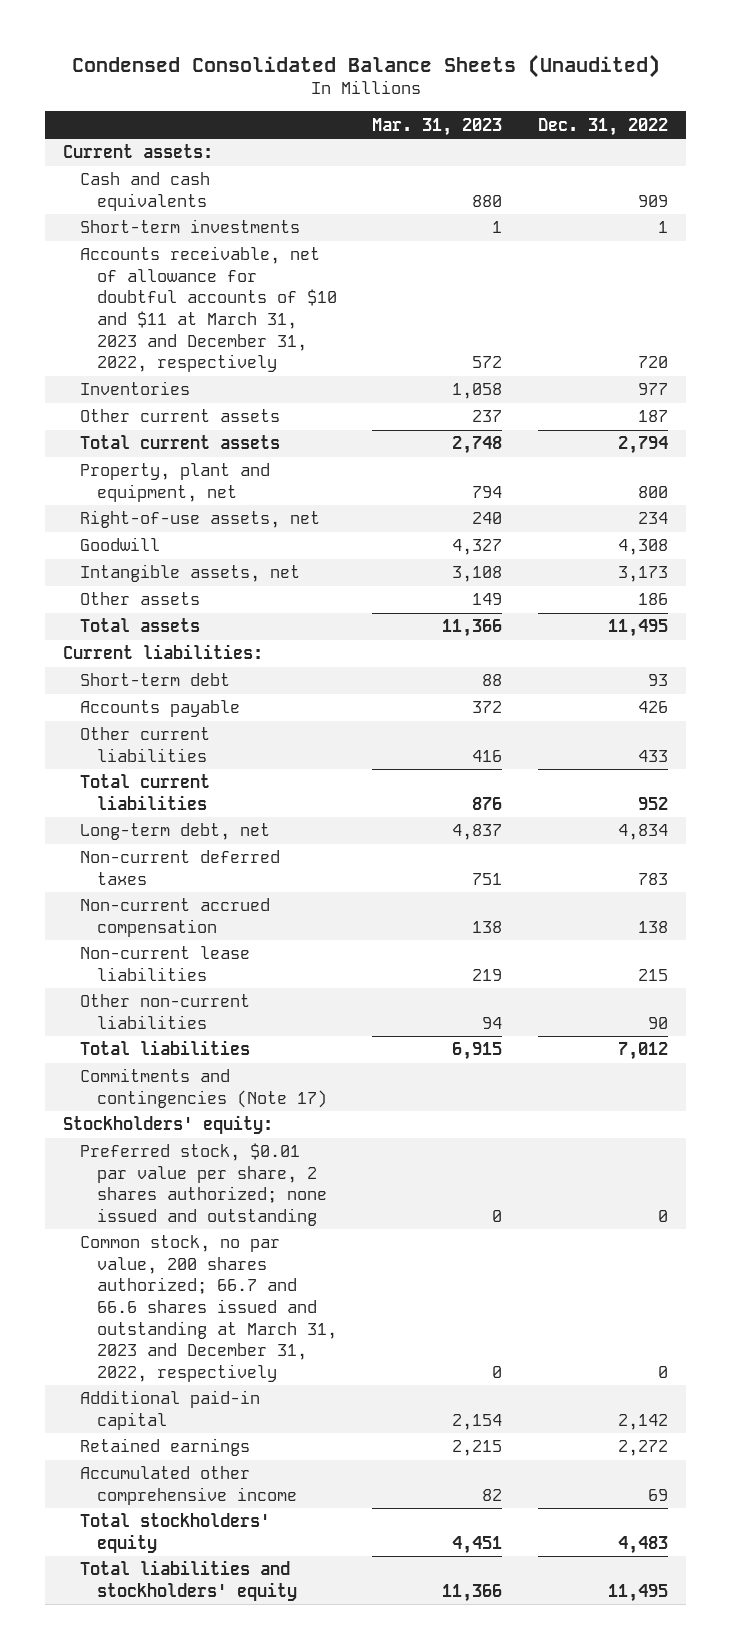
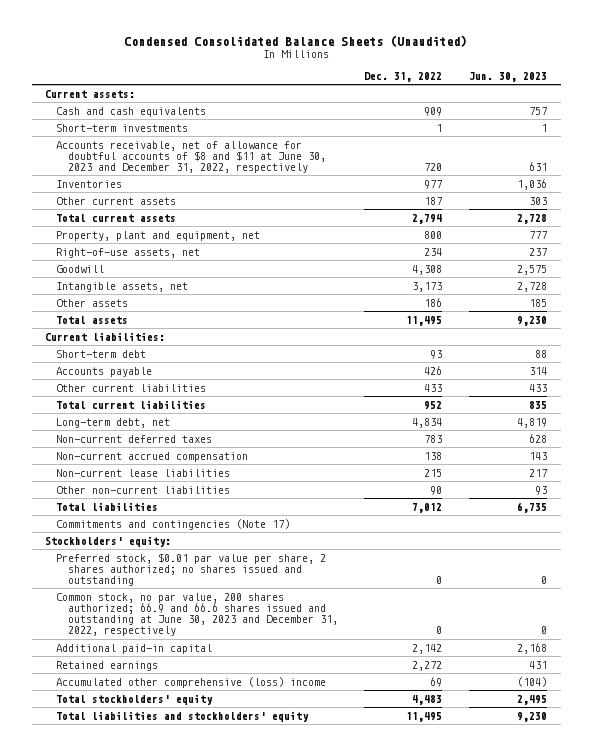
- | Mar. 31, 2023 | Dec. 31, 2022
+ | Dec. 31, 2022 | Jun. 30, 2023
- Accounts receivable, net of allowance for doubtful accounts of $10 and $11 at March 31, 2023 and December 31, 2022, respectively | 572 | 720
+ Accounts receivable, net of allowance for doubtful accounts of $8 and $11 at June 30, 2023 and December 31, 2022, respectively | 720 | 631
- Preferred stock, $0.01 par value per share, 2 shares authorized; none issued and outstanding | 0 | 0
- Common stock, no par value, 200 shares authorized; 66.7 and 66.6 shares issued and outstanding at March 31, 2023 and December 31, 2022, respectively | 0 | 0
+ Preferred stock, $0.01 par value per share, 2 shares authorized; no shares issued and outstanding | 0 | 0
+ Common stock, no par value, 200 shares authorized; 66.9 and 66.6 shares issued and outstanding at June 30, 2023 and December 31, 2022, respectively | 0 | 0
- Accumulated other comprehensive income | 82 | 69
+ Accumulated other comprehensive (loss) income | 69 | (104)

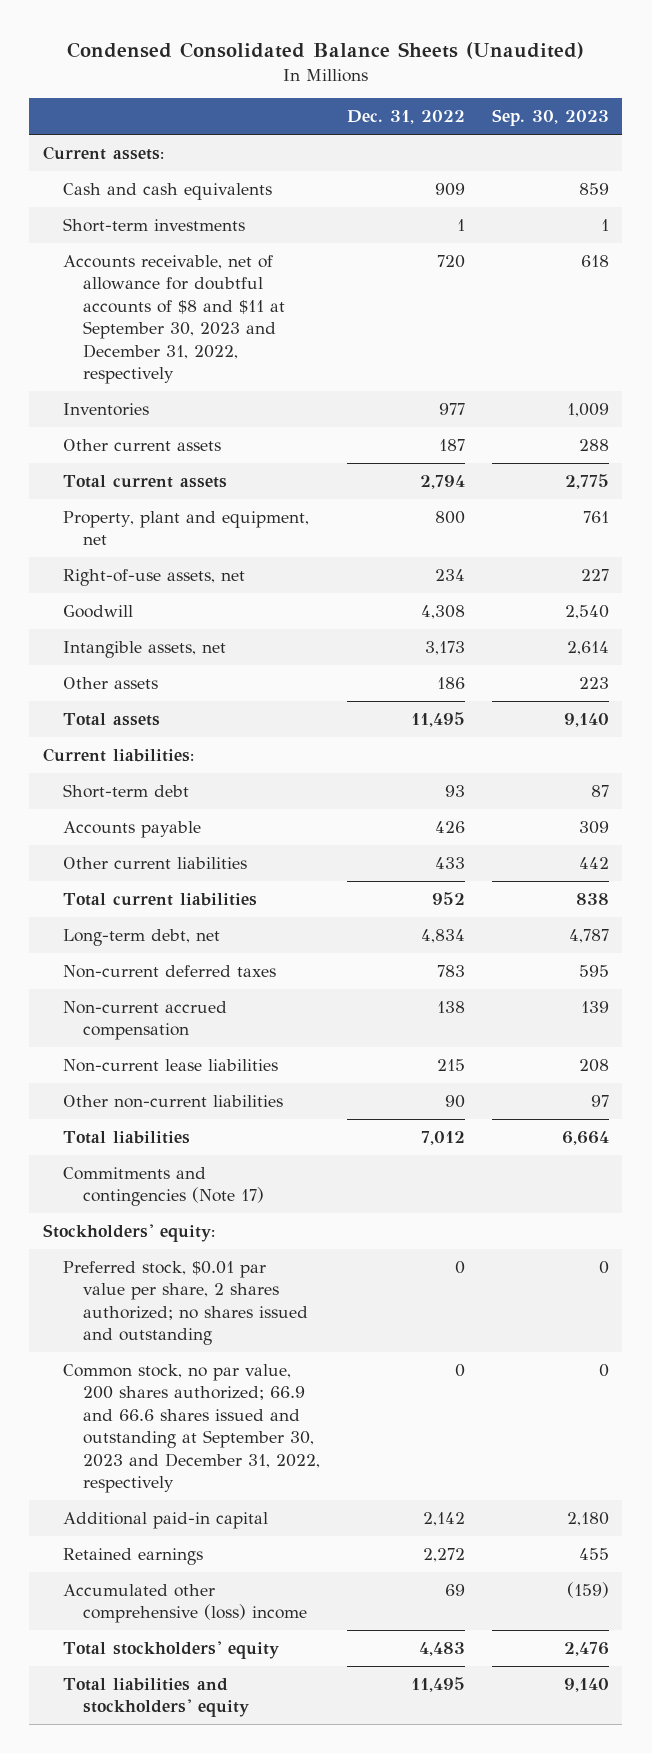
- | Dec. 31, 2022 | Jun. 30, 2023
+ | Dec. 31, 2022 | Sep. 30, 2023
- Accounts receivable, net of allowance for doubtful accounts of $8 and $11 at June 30, 2023 and December 31, 2022, respectively | 720 | 631
+ Accounts receivable, net of allowance for doubtful accounts of $8 and $11 at September 30, 2023 and December 31, 2022, respectively | 720 | 618
- Common stock, no par value, 200 shares authorized; 66.9 and 66.6 shares issued and outstanding at June 30, 2023 and December 31, 2022, respectively | 0 | 0
+ Common stock, no par value, 200 shares authorized; 66.9 and 66.6 shares issued and outstanding at September 30, 2023 and December 31, 2022, respectively | 0 | 0

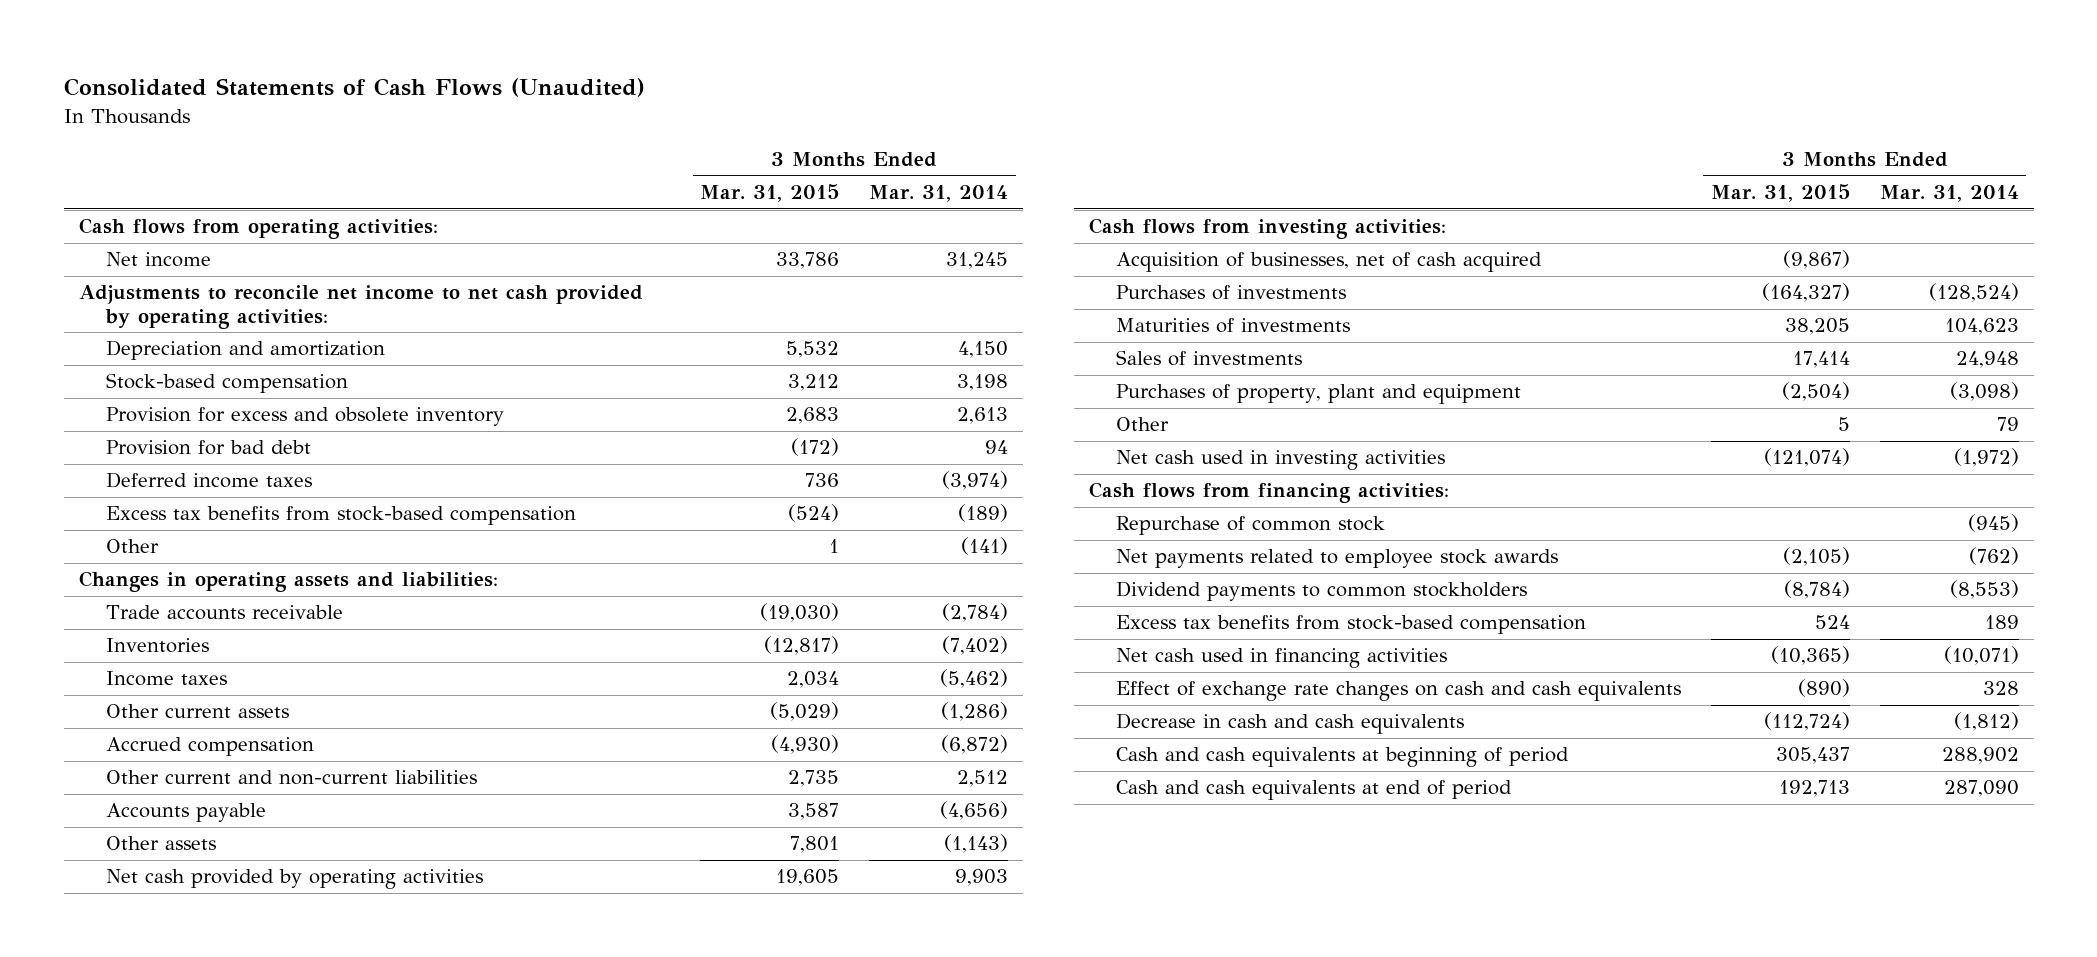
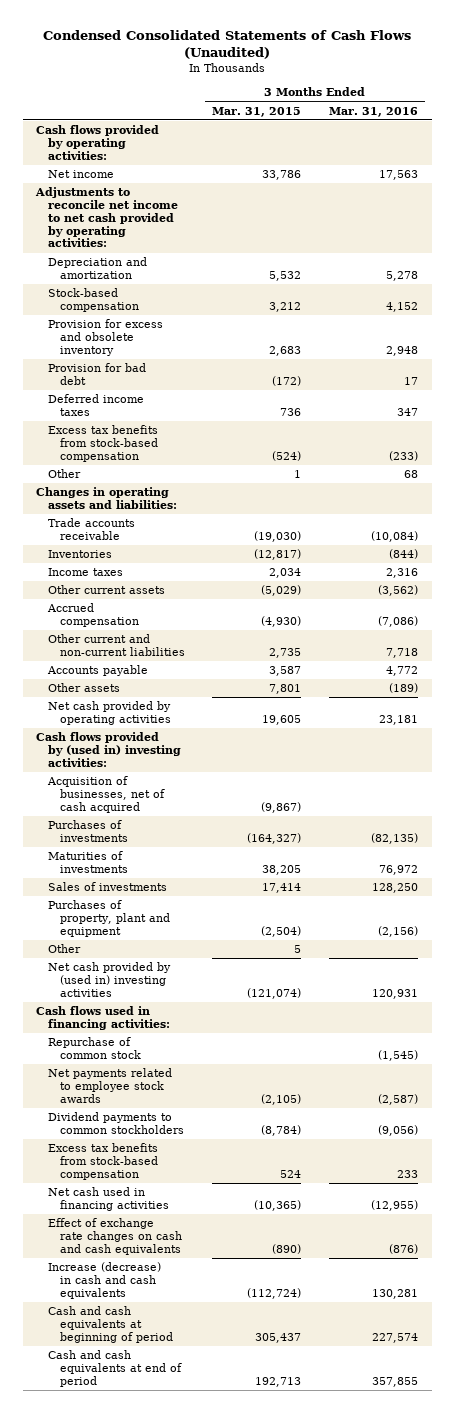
- Consolidated Statements of Cash Flows (Unaudited)
+ Condensed Consolidated Statements of Cash Flows (Unaudited)
- | 3 Months Ended Mar. 31, 2015 | 3 Months Ended Mar. 31, 2014
+ | 3 Months Ended Mar. 31, 2015 | 3 Months Ended Mar. 31, 2016
- Cash flows from operating activities:
+ Cash flows provided by operating activities:
- Cash flows from investing activities:
+ Cash flows provided by (used in) investing activities:
- Net cash used in investing activities | (121,074) | (1,972)
- Cash flows from financing activities:
+ Net cash provided by (used in) investing activities | (121,074) | 120,931
+ Cash flows used in financing activities:
- Decrease in cash and cash equivalents | (112,724) | (1,812)
+ Increase (decrease) in cash and cash equivalents | (112,724) | 130,281

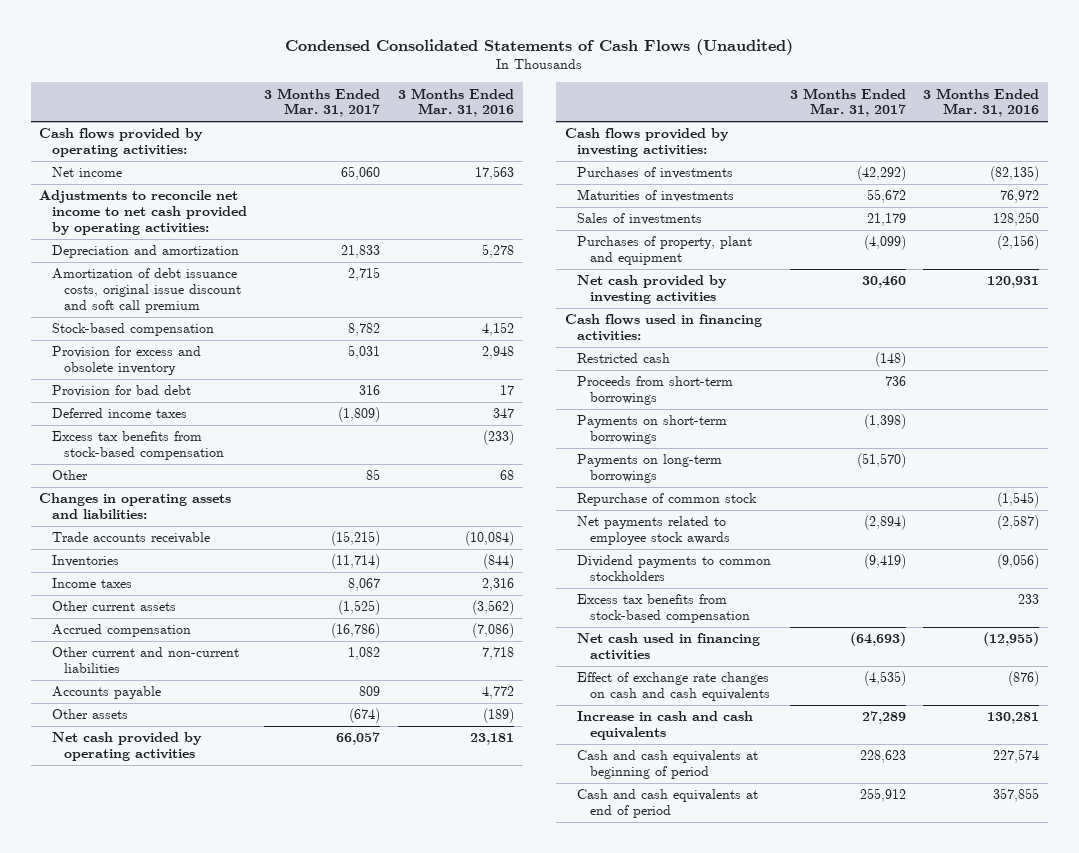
- | 3 Months Ended Mar. 31, 2015 | 3 Months Ended Mar. 31, 2016
+ | 3 Months Ended Mar. 31, 2017 | 3 Months Ended Mar. 31, 2016
+ Amortization of debt issuance costs, original issue discount and soft call premium | 2,715 |
- Cash flows provided by (used in) investing activities:
- Acquisition of businesses, net of cash acquired | (9,867) |
+ Cash flows provided by investing activities:
- Other | 5 |
- Net cash provided by (used in) investing activities | (121,074) | 120,931
+ Net cash provided by investing activities | 30,460 | 120,931
+ Restricted cash | (148) |
+ Proceeds from short-term borrowings | 736 |
+ Payments on short-term borrowings | (1,398) |
+ Payments on long-term borrowings | (51,570) |
- Increase (decrease) in cash and cash equivalents | (112,724) | 130,281
+ Increase in cash and cash equivalents | 27,289 | 130,281

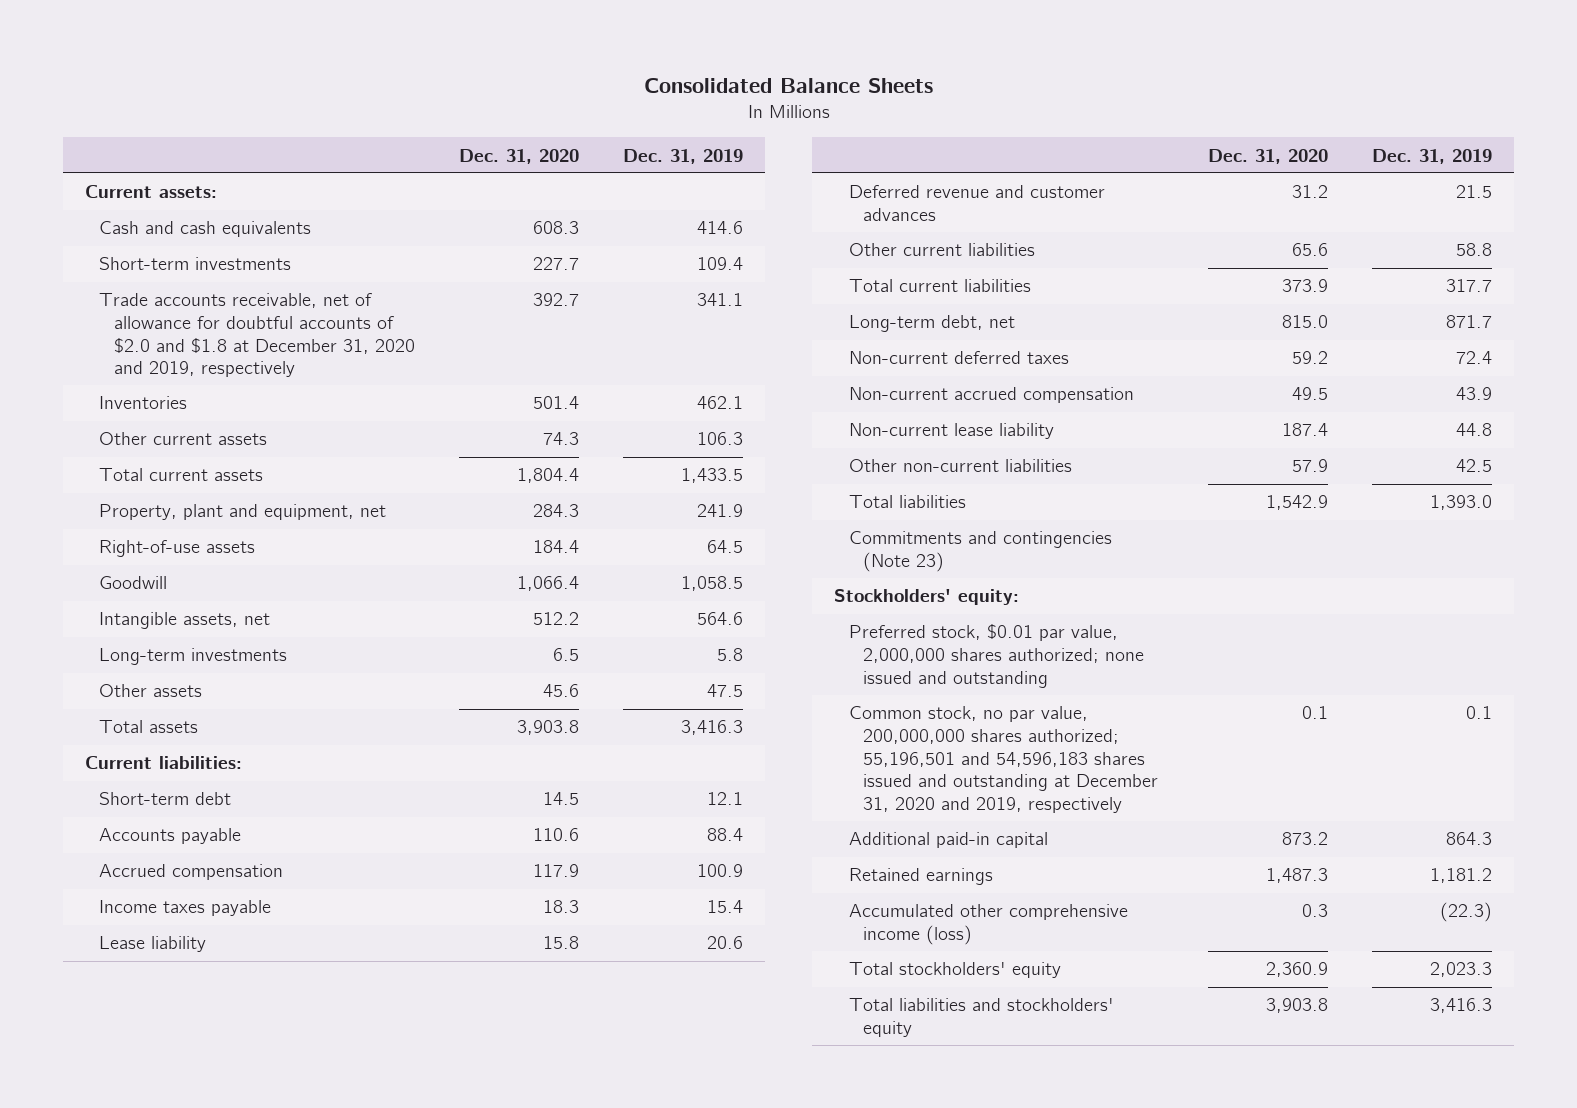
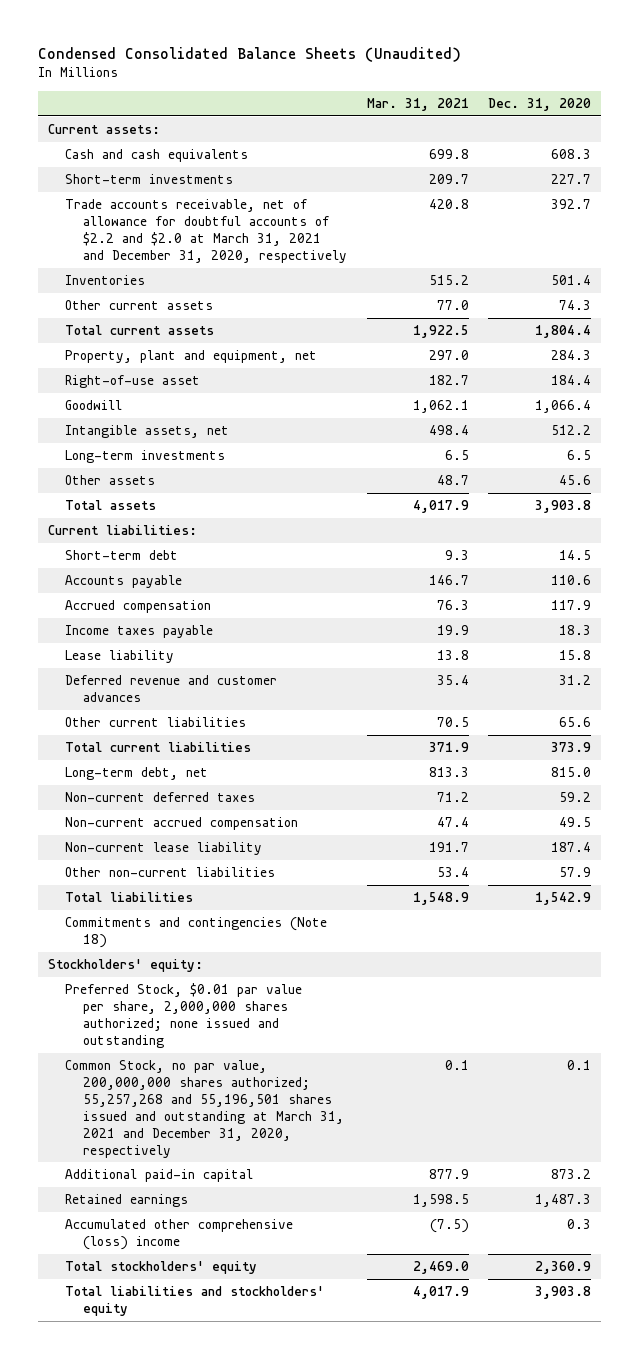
- Consolidated Balance Sheets
+ Condensed Consolidated Balance Sheets (Unaudited)
- | Dec. 31, 2020 | Dec. 31, 2019
+ | Mar. 31, 2021 | Dec. 31, 2020
- Trade accounts receivable, net of allowance for doubtful accounts of $2.0 and $1.8 at December 31, 2020 and 2019, respectively | 392.7 | 341.1
+ Trade accounts receivable, net of allowance for doubtful accounts of $2.2 and $2.0 at March 31, 2021 and December 31, 2020, respectively | 420.8 | 392.7
- Right-of-use assets | 184.4 | 64.5
+ Right-of-use asset | 182.7 | 184.4
- Commitments and contingencies (Note 23)
+ Commitments and contingencies (Note 18)
- Preferred stock, $0.01 par value, 2,000,000 shares authorized; none issued and outstanding
- Common stock, no par value, 200,000,000 shares authorized; 55,196,501 and 54,596,183 shares issued and outstanding at December 31, 2020 and 2019, respectively | 0.1 | 0.1
+ Preferred Stock, $0.01 par value per share, 2,000,000 shares authorized; none issued and outstanding
+ Common Stock, no par value, 200,000,000 shares authorized; 55,257,268 and 55,196,501 shares issued and outstanding at March 31, 2021 and December 31, 2020, respectively | 0.1 | 0.1
- Accumulated other comprehensive income (loss) | 0.3 | (22.3)
+ Accumulated other comprehensive (loss) income | (7.5) | 0.3

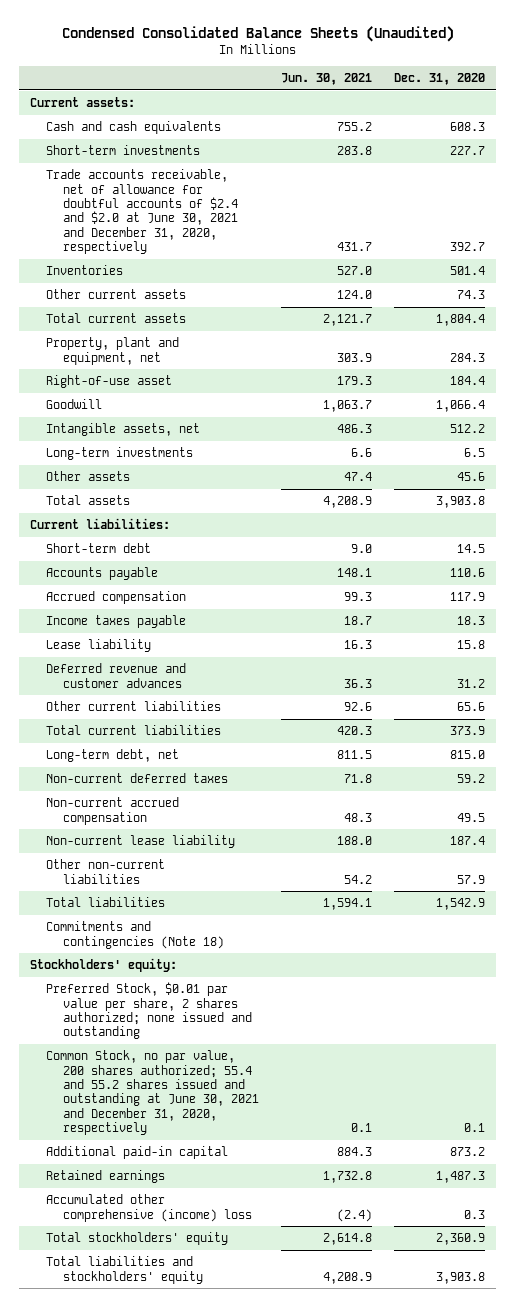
- | Mar. 31, 2021 | Dec. 31, 2020
+ | Jun. 30, 2021 | Dec. 31, 2020
- Trade accounts receivable, net of allowance for doubtful accounts of $2.2 and $2.0 at March 31, 2021 and December 31, 2020, respectively | 420.8 | 392.7
+ Trade accounts receivable, net of allowance for doubtful accounts of $2.4 and $2.0 at June 30, 2021 and December 31, 2020, respectively | 431.7 | 392.7
- Preferred Stock, $0.01 par value per share, 2,000,000 shares authorized; none issued and outstanding
- Common Stock, no par value, 200,000,000 shares authorized; 55,257,268 and 55,196,501 shares issued and outstanding at March 31, 2021 and December 31, 2020, respectively | 0.1 | 0.1
+ Preferred Stock, $0.01 par value per share, 2 shares authorized; none issued and outstanding
+ Common Stock, no par value, 200 shares authorized; 55.4 and 55.2 shares issued and outstanding at June 30, 2021 and December 31, 2020, respectively | 0.1 | 0.1
- Accumulated other comprehensive (loss) income | (7.5) | 0.3
+ Accumulated other comprehensive (income) loss | (2.4) | 0.3

